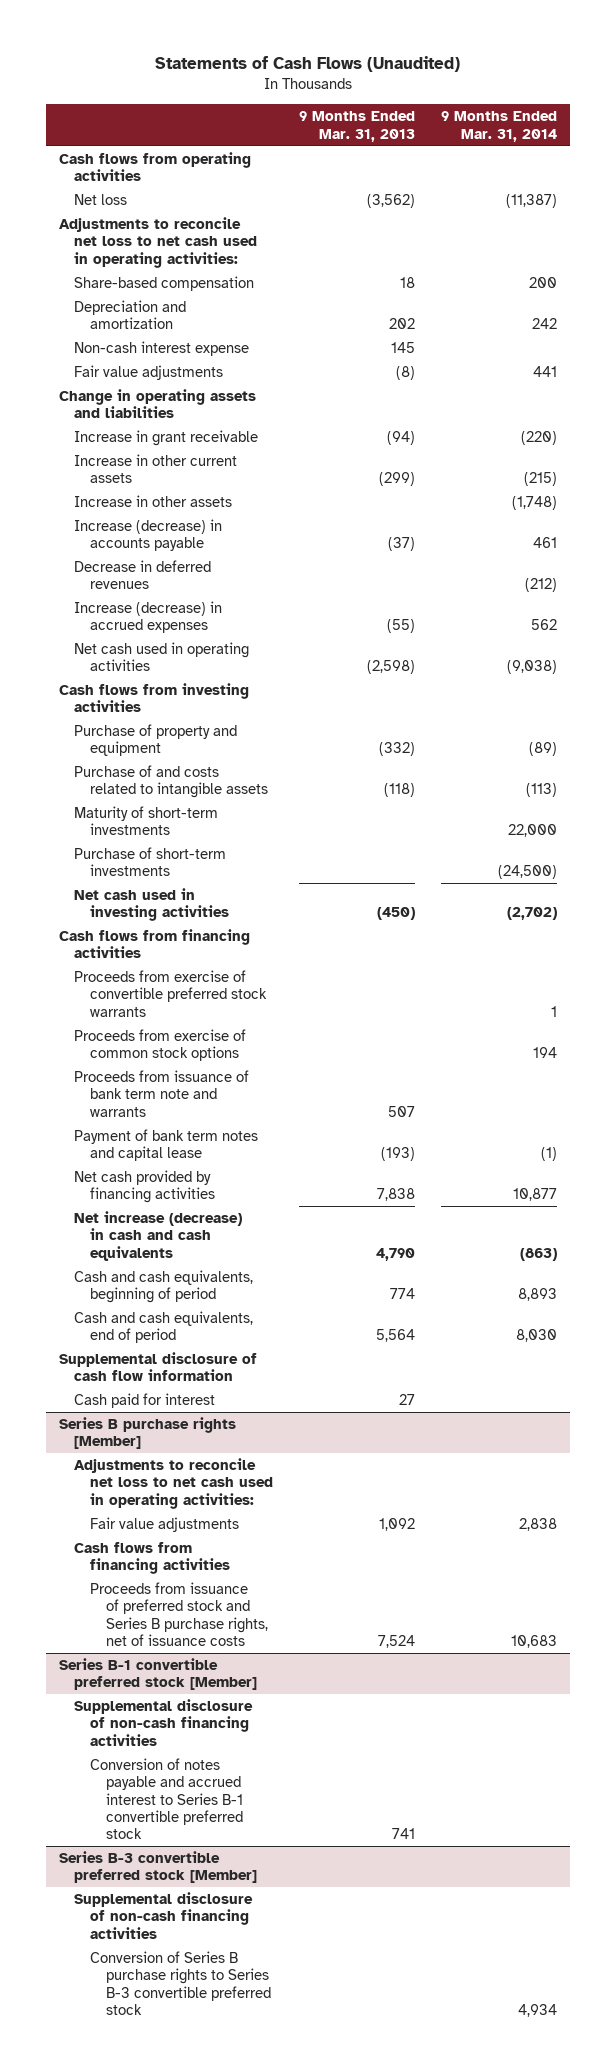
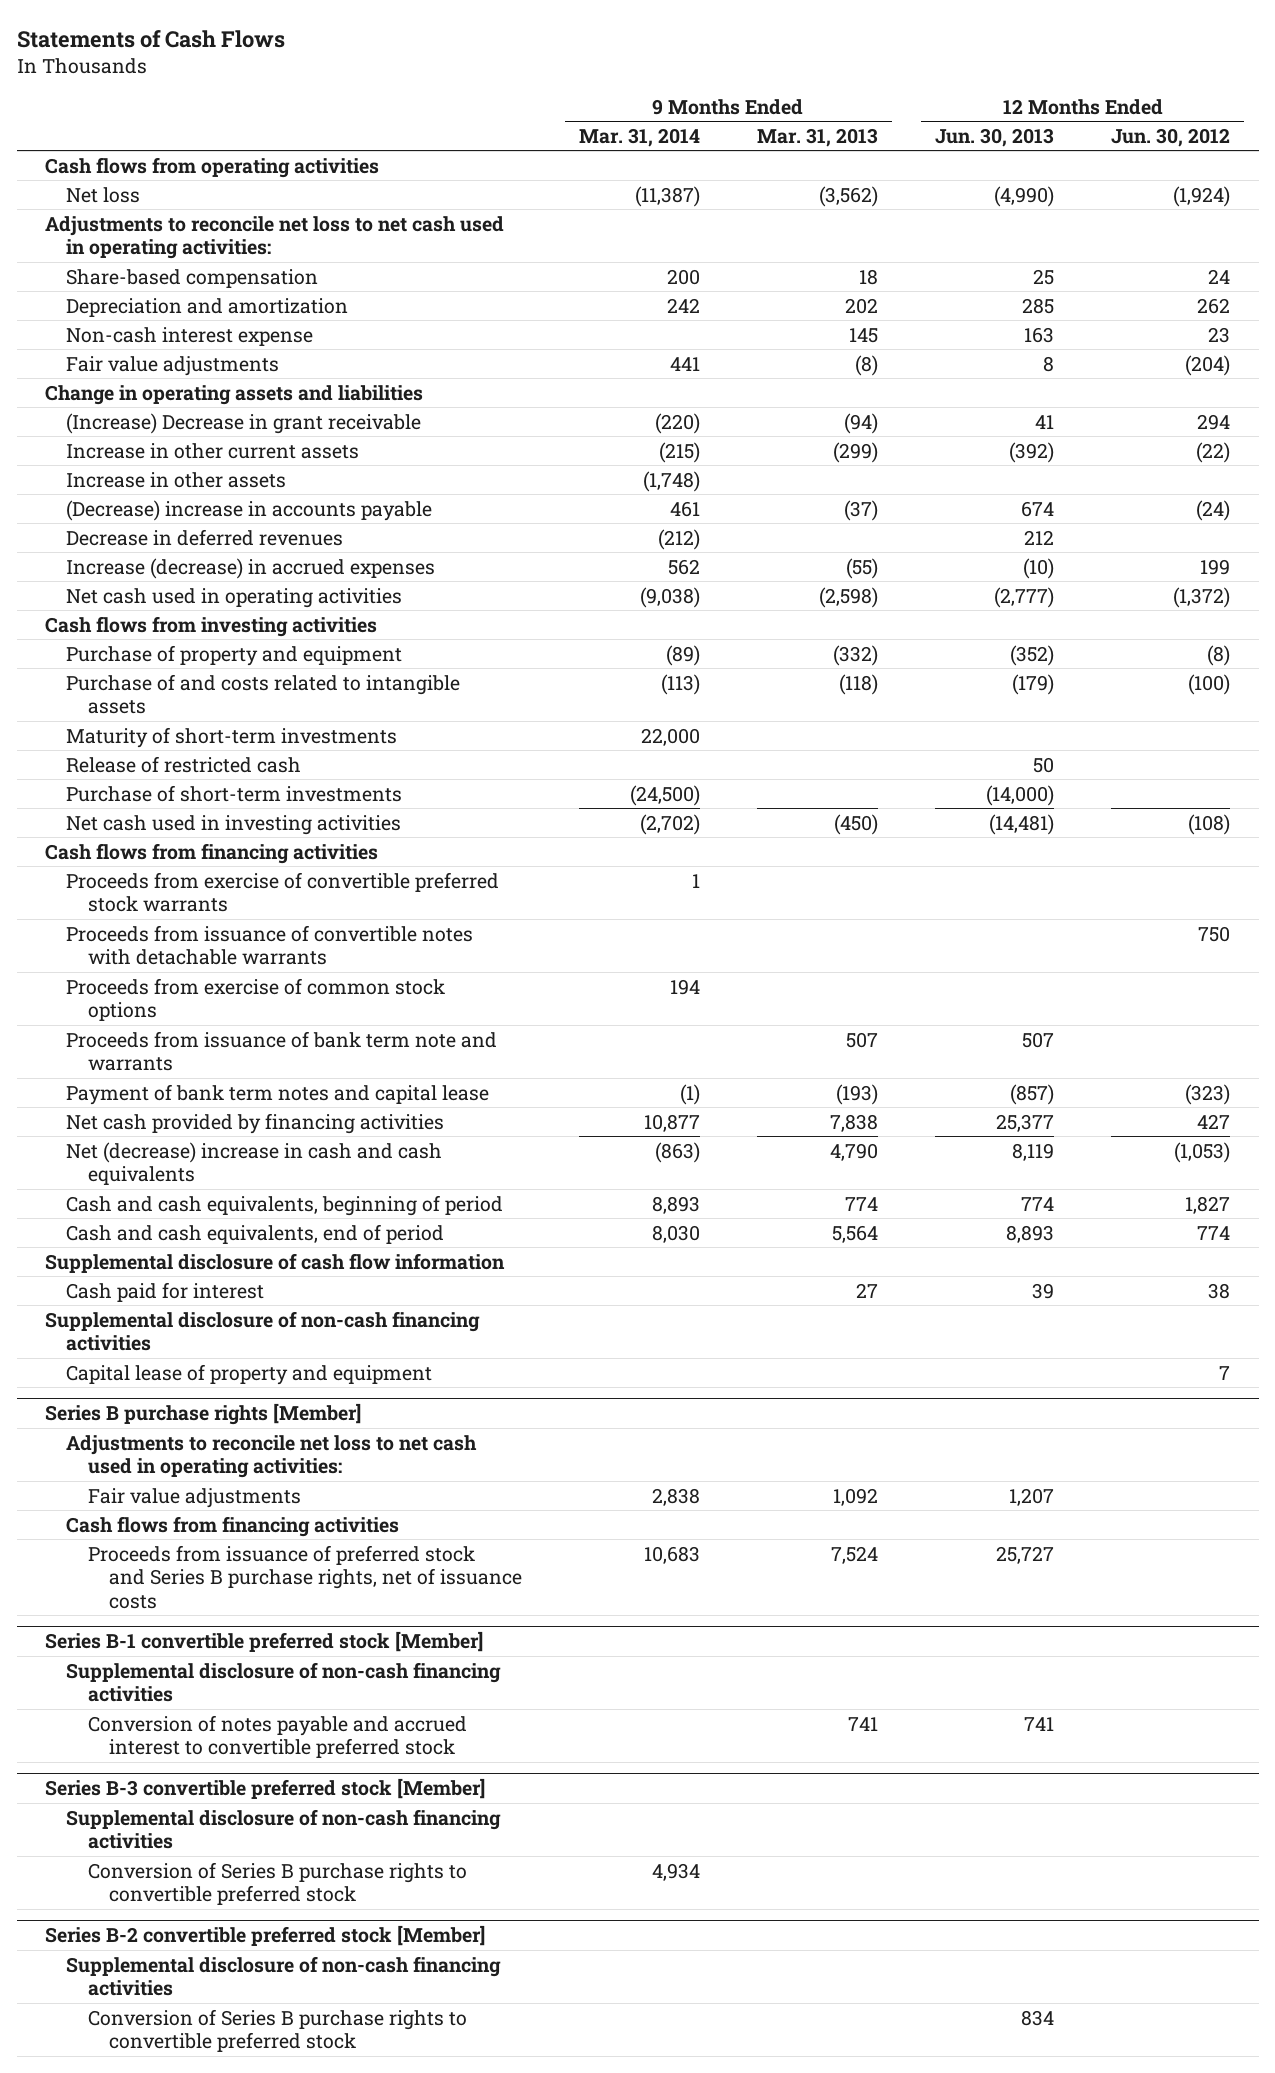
- Statements of Cash Flows (Unaudited)
+ Statements of Cash Flows
- | 9 Months Ended Mar. 31, 2013 | 9 Months Ended Mar. 31, 2014
+ | 9 Months Ended Mar. 31, 2014 | 9 Months Ended Mar. 31, 2013 | 12 Months Ended Jun. 30, 2013 | 12 Months Ended Jun. 30, 2012
- Increase in grant receivable | (94) | (220)
+ (Increase) Decrease in grant receivable | (220) | (94) | 41 | 294
- Increase (decrease) in accounts payable | (37) | 461
+ (Decrease) increase in accounts payable | 461 | (37) | 674 | (24)
+ Release of restricted cash | | | 50 |
+ Proceeds from issuance of convertible notes with detachable warrants | | | | 750
- Net increase (decrease) in cash and cash equivalents | 4,790 | (863)
+ Net (decrease) increase in cash and cash equivalents | (863) | 4,790 | 8,119 | (1,053)
+ Supplemental disclosure of non-cash financing activities
+ Capital lease of property and equipment | | | | 7
@ Series B-1 convertible preferred stock [Member]
- Conversion of notes payable and accrued interest to Series B-1 convertible preferred stock | 741 |
+ Conversion of notes payable and accrued interest to convertible preferred stock | | 741 | 741 |
@ Series B-3 convertible preferred stock [Member]
- Conversion of Series B purchase rights to Series B-3 convertible preferred stock | | 4,934
+ Conversion of Series B purchase rights to convertible preferred stock | 4,934 | | |
+ Series B-2 convertible preferred stock [Member]
+ Supplemental disclosure of non-cash financing activities
+ Conversion of Series B purchase rights to convertible preferred stock | | | 834 |

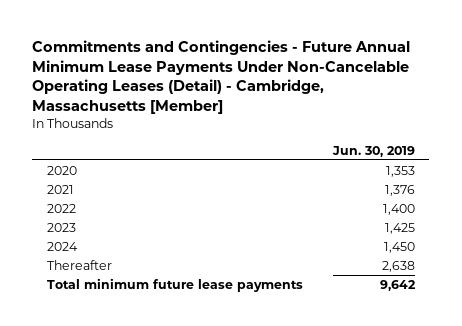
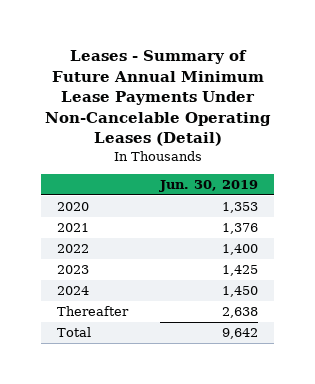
- Commitments and Contingencies - Future Annual Minimum Lease Payments Under Non-Cancelable Operating Leases (Detail) - Cambridge, Massachusetts [Member]
+ Leases - Summary of Future Annual Minimum Lease Payments Under Non-Cancelable Operating Leases (Detail)
- Total minimum future lease payments | 9,642
+ Total | 9,642

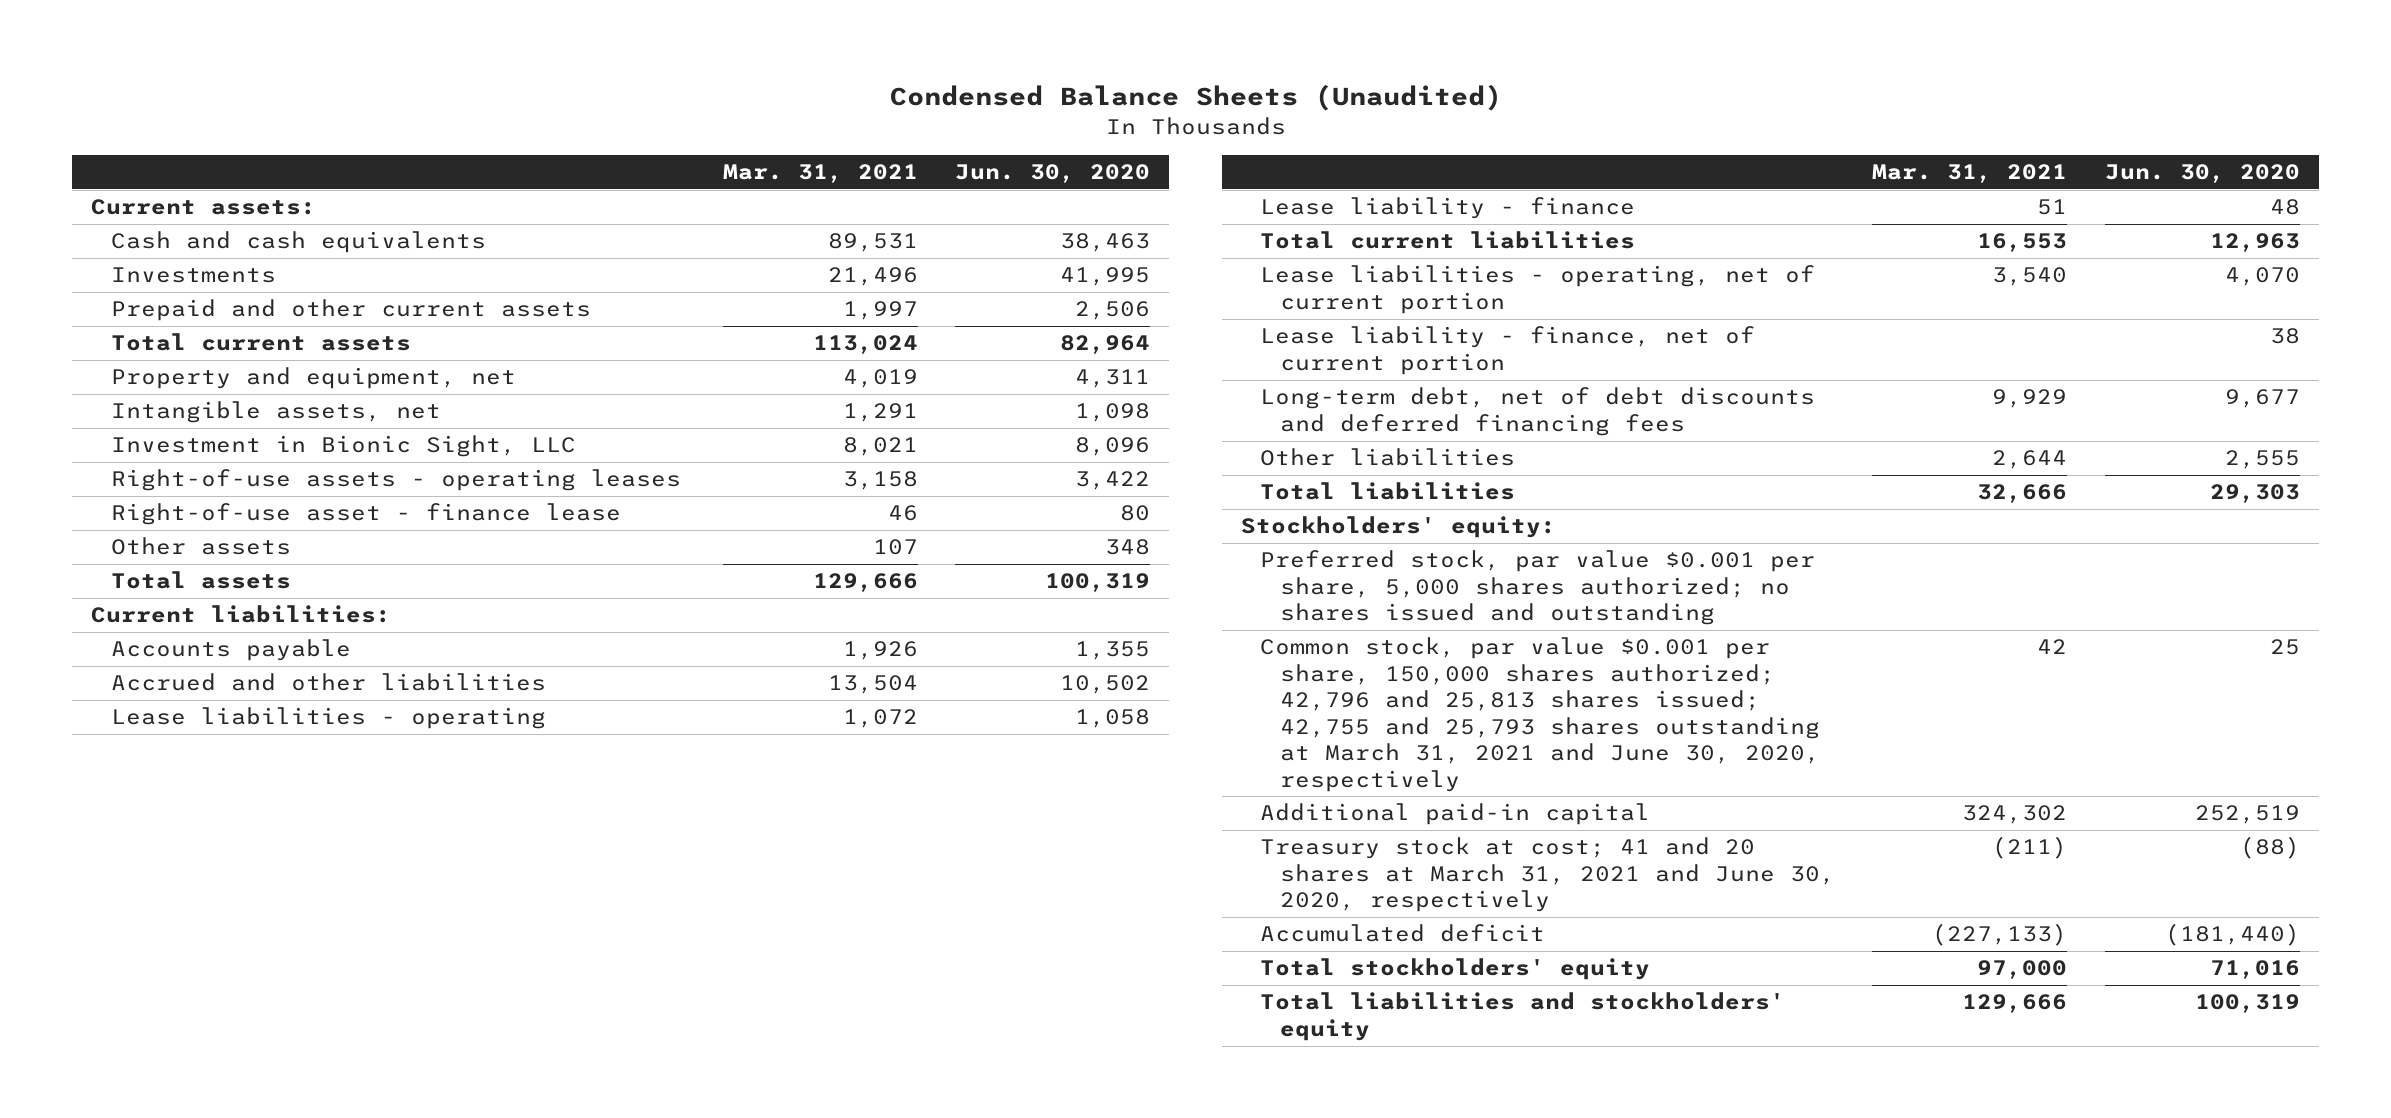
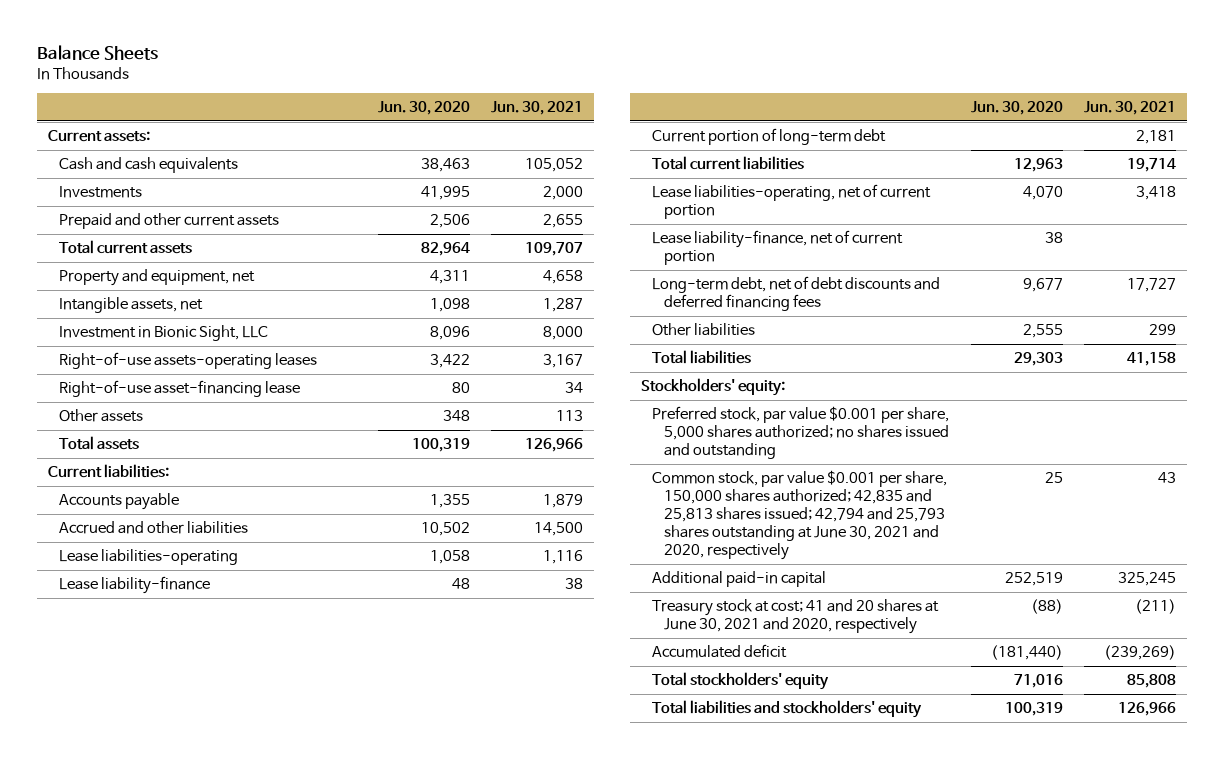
- Condensed Balance Sheets (Unaudited)
+ Balance Sheets
- | Mar. 31, 2021 | Jun. 30, 2020
+ | Jun. 30, 2020 | Jun. 30, 2021
- Right-of-use assets - operating leases | 3,158 | 3,422
- Right-of-use asset - finance lease | 46 | 80
+ Right-of-use assets-operating leases | 3,422 | 3,167
+ Right-of-use asset-financing lease | 80 | 34
- Lease liabilities - operating | 1,072 | 1,058
- Lease liability - finance | 51 | 48
+ Lease liabilities-operating | 1,058 | 1,116
+ Lease liability-finance | 48 | 38
+ Current portion of long-term debt | | 2,181
- Lease liabilities - operating, net of current portion | 3,540 | 4,070
- Lease liability - finance, net of current portion | | 38
+ Lease liabilities-operating, net of current portion | 4,070 | 3,418
+ Lease liability-finance, net of current portion | 38 |
- Common stock, par value $0.001 per share, 150,000 shares authorized; 42,796 and 25,813 shares issued; 42,755 and 25,793 shares outstanding at March 31, 2021 and June 30, 2020, respectively | 42 | 25
+ Common stock, par value $0.001 per share, 150,000 shares authorized; 42,835 and 25,813 shares issued; 42,794 and 25,793 shares outstanding at June 30, 2021 and 2020, respectively | 25 | 43
- Treasury stock at cost; 41 and 20 shares at March 31, 2021 and June 30, 2020, respectively | (211) | (88)
+ Treasury stock at cost; 41 and 20 shares at June 30, 2021 and 2020, respectively | (88) | (211)

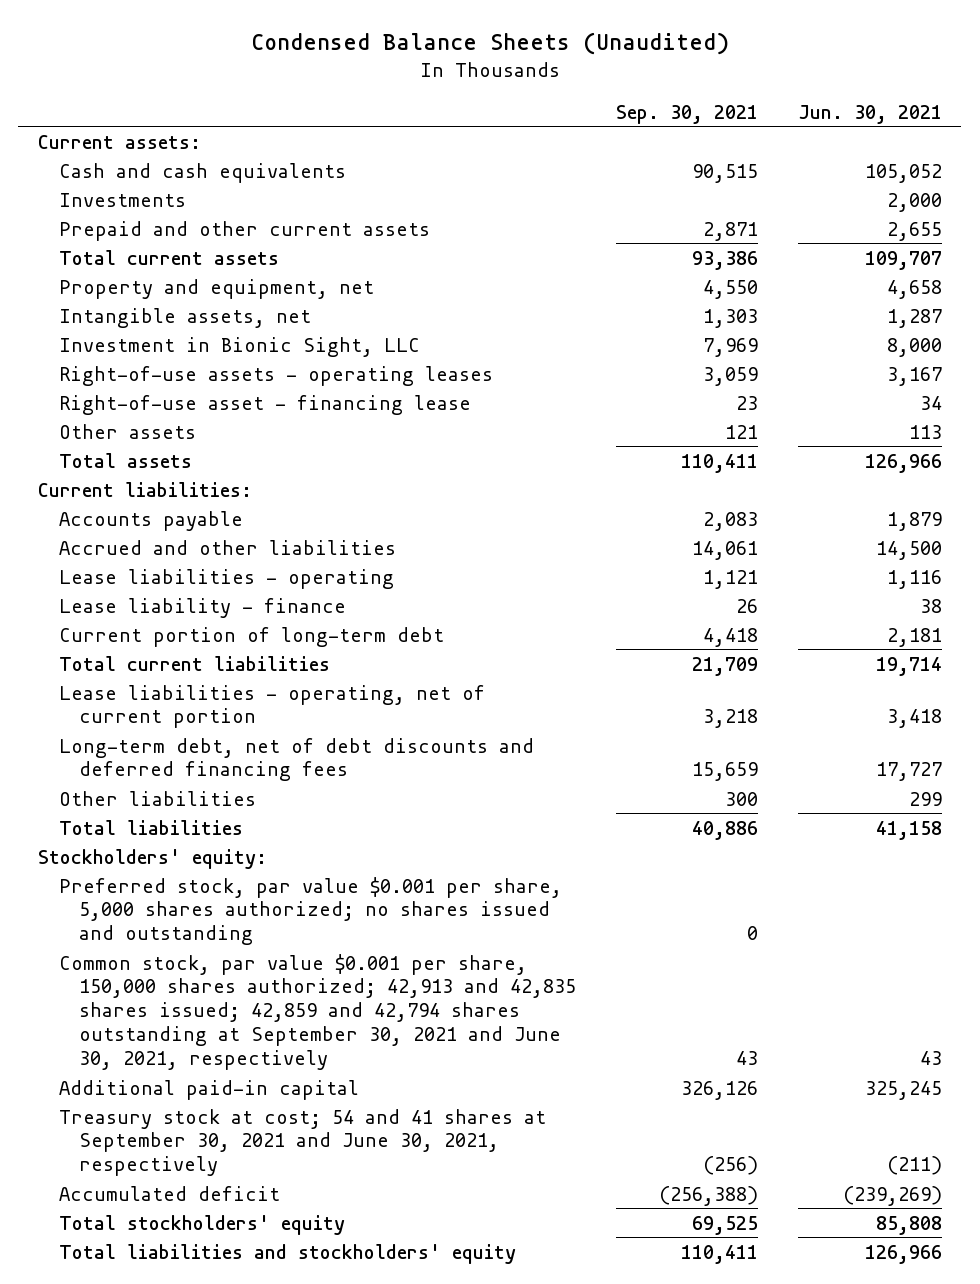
- Balance Sheets
+ Condensed Balance Sheets (Unaudited)
- | Jun. 30, 2020 | Jun. 30, 2021
+ | Sep. 30, 2021 | Jun. 30, 2021
- Right-of-use assets-operating leases | 3,422 | 3,167
- Right-of-use asset-financing lease | 80 | 34
+ Right-of-use assets - operating leases | 3,059 | 3,167
+ Right-of-use asset - financing lease | 23 | 34
- Lease liabilities-operating | 1,058 | 1,116
- Lease liability-finance | 48 | 38
+ Lease liabilities - operating | 1,121 | 1,116
+ Lease liability - finance | 26 | 38
- Lease liabilities-operating, net of current portion | 4,070 | 3,418
- Lease liability-finance, net of current portion | 38 |
+ Lease liabilities - operating, net of current portion | 3,218 | 3,418
- Common stock, par value $0.001 per share, 150,000 shares authorized; 42,835 and 25,813 shares issued; 42,794 and 25,793 shares outstanding at June 30, 2021 and 2020, respectively | 25 | 43
+ Common stock, par value $0.001 per share, 150,000 shares authorized; 42,913 and 42,835 shares issued; 42,859 and 42,794 shares outstanding at September 30, 2021 and June 30, 2021, respectively | 43 | 43
- Treasury stock at cost; 41 and 20 shares at June 30, 2021 and 2020, respectively | (88) | (211)
+ Treasury stock at cost; 54 and 41 shares at September 30, 2021 and June 30, 2021, respectively | (256) | (211)

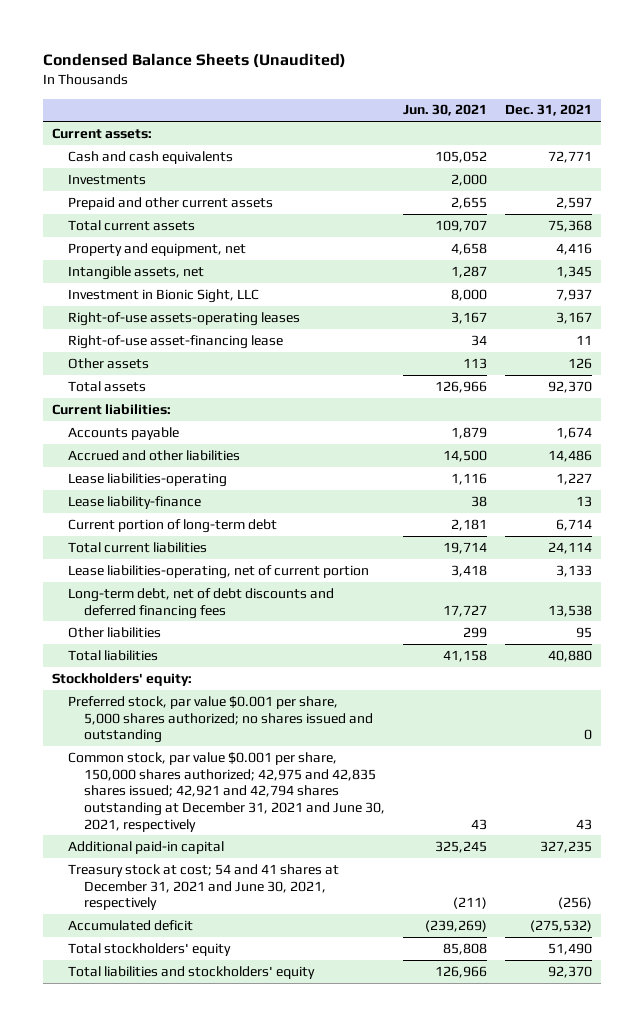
- | Sep. 30, 2021 | Jun. 30, 2021
+ | Jun. 30, 2021 | Dec. 31, 2021
- Right-of-use assets - operating leases | 3,059 | 3,167
- Right-of-use asset - financing lease | 23 | 34
+ Right-of-use assets-operating leases | 3,167 | 3,167
+ Right-of-use asset-financing lease | 34 | 11
- Lease liabilities - operating | 1,121 | 1,116
- Lease liability - finance | 26 | 38
+ Lease liabilities-operating | 1,116 | 1,227
+ Lease liability-finance | 38 | 13
- Lease liabilities - operating, net of current portion | 3,218 | 3,418
+ Lease liabilities-operating, net of current portion | 3,418 | 3,133
- Common stock, par value $0.001 per share, 150,000 shares authorized; 42,913 and 42,835 shares issued; 42,859 and 42,794 shares outstanding at September 30, 2021 and June 30, 2021, respectively | 43 | 43
+ Common stock, par value $0.001 per share, 150,000 shares authorized; 42,975 and 42,835 shares issued; 42,921 and 42,794 shares outstanding at December 31, 2021 and June 30, 2021, respectively | 43 | 43
- Treasury stock at cost; 54 and 41 shares at September 30, 2021 and June 30, 2021, respectively | (256) | (211)
+ Treasury stock at cost; 54 and 41 shares at December 31, 2021 and June 30, 2021, respectively | (211) | (256)

